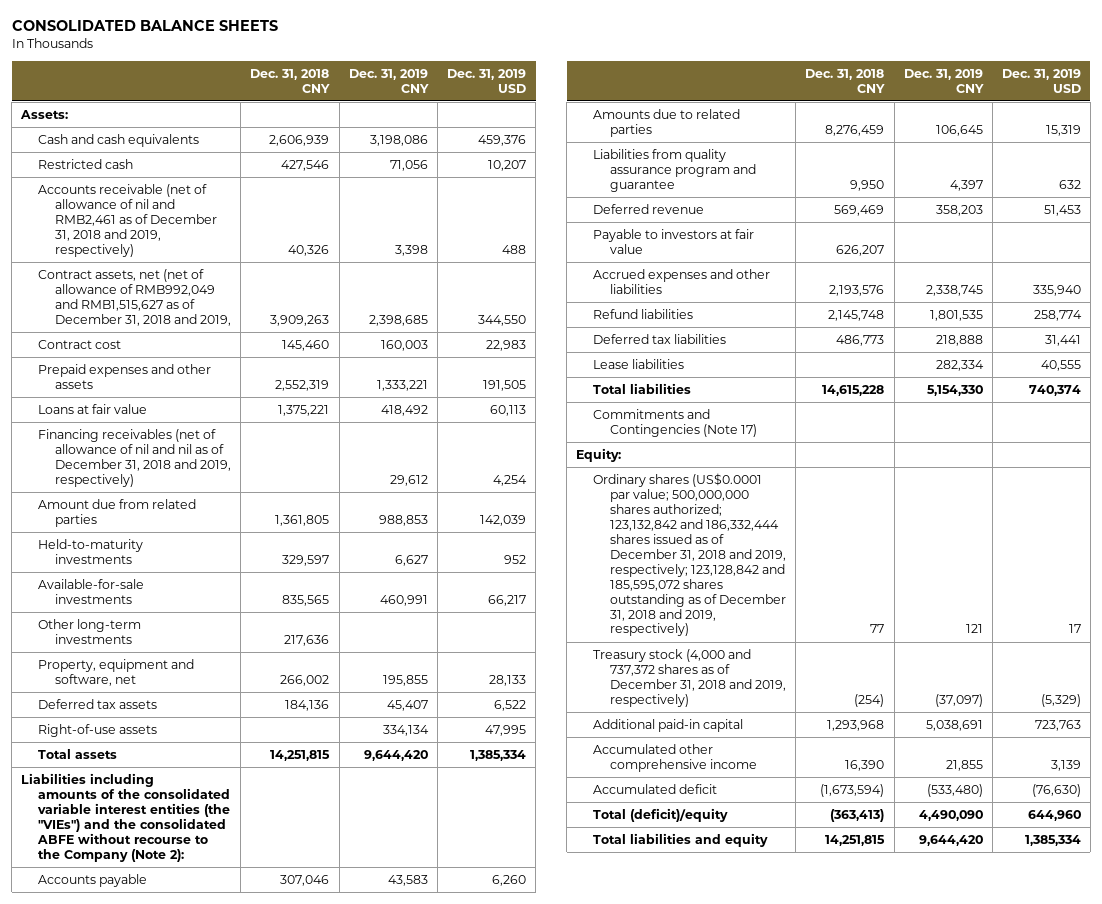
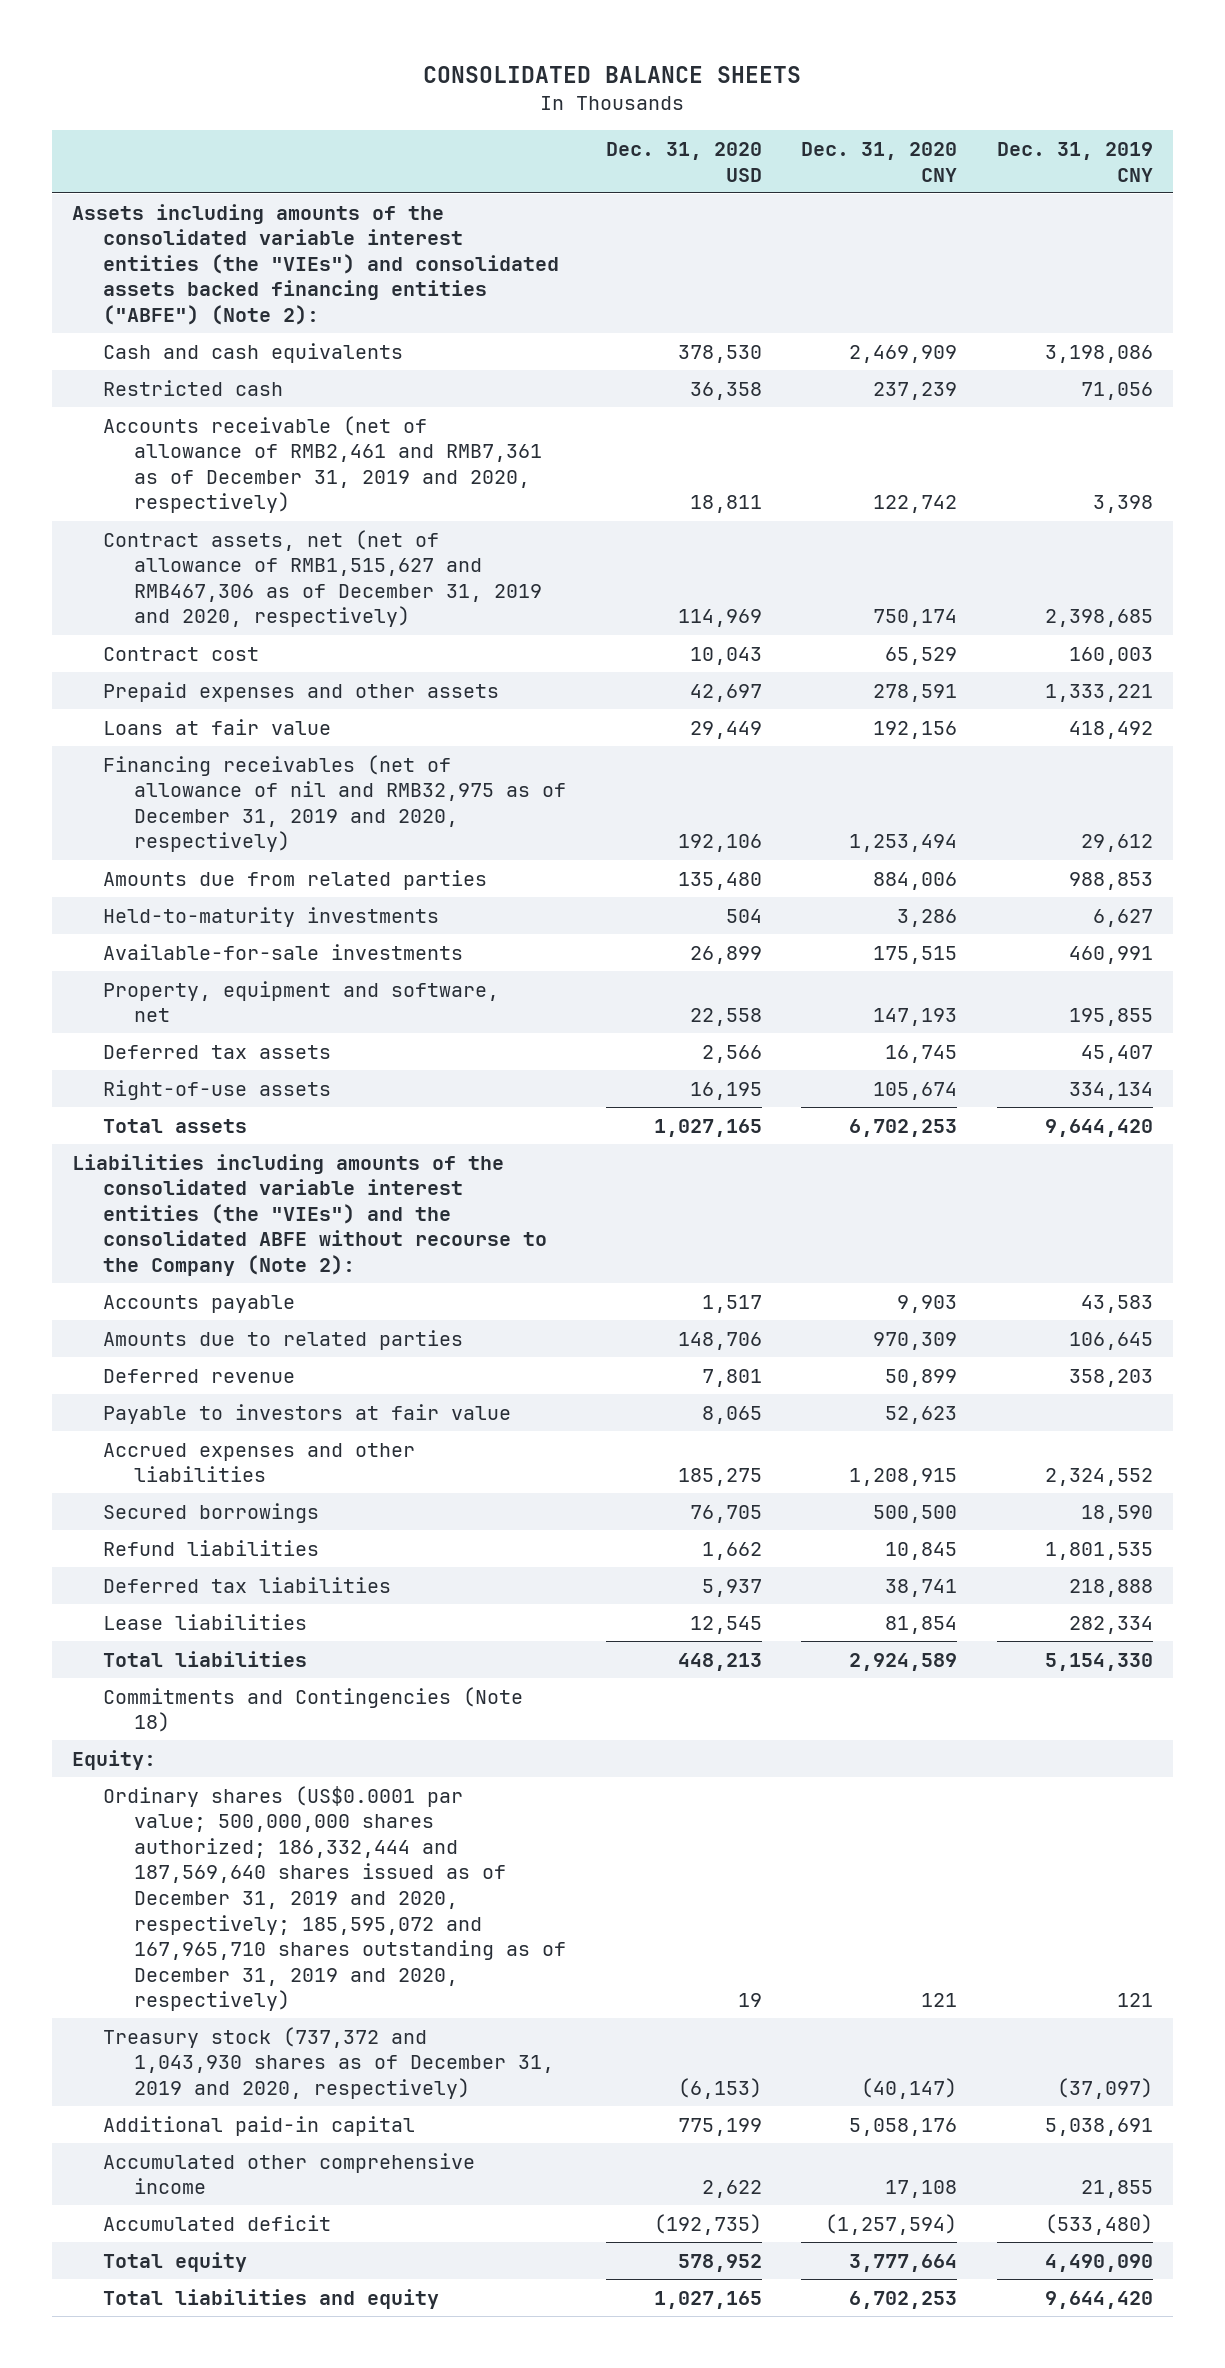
- | Dec. 31, 2018 CNY | Dec. 31, 2019 CNY | Dec. 31, 2019 USD
+ | Dec. 31, 2020 USD | Dec. 31, 2020 CNY | Dec. 31, 2019 CNY
- Assets:
+ Assets including amounts of the consolidated variable interest entities (the "VIEs") and consolidated assets backed financing entities ("ABFE") (Note 2):
- Accounts receivable (net of allowance of nil and RMB2,461 as of December 31, 2018 and 2019, respectively) | 40,326 | 3,398 | 488
- Contract assets, net (net of allowance of RMB992,049 and RMB1,515,627 as of December 31, 2018 and 2019, | 3,909,263 | 2,398,685 | 344,550
+ Accounts receivable (net of allowance of RMB2,461 and RMB7,361 as of December 31, 2019 and 2020, respectively) | 18,811 | 122,742 | 3,398
+ Contract assets, net (net of allowance of RMB1,515,627 and RMB467,306 as of December 31, 2019 and 2020, respectively) | 114,969 | 750,174 | 2,398,685
- Financing receivables (net of allowance of nil and nil as of December 31, 2018 and 2019, respectively) | | 29,612 | 4,254
- Amount due from related parties | 1,361,805 | 988,853 | 142,039
+ Financing receivables (net of allowance of nil and RMB32,975 as of December 31, 2019 and 2020, respectively) | 192,106 | 1,253,494 | 29,612
+ Amounts due from related parties | 135,480 | 884,006 | 988,853
- Other long-term investments | 217,636 | |
- Liabilities from quality assurance program and guarantee | 9,950 | 4,397 | 632
- Accrued expenses and other liabilities | 2,193,576 | 2,338,745 | 335,940
+ Accrued expenses and other liabilities | 185,275 | 1,208,915 | 2,324,552
+ Secured borrowings | 76,705 | 500,500 | 18,590
- Commitments and Contingencies (Note 17)
+ Commitments and Contingencies (Note 18)
- Ordinary shares (US$0.0001 par value; 500,000,000 shares authorized; 123,132,842 and 186,332,444 shares issued as of December 31, 2018 and 2019, respectively; 123,128,842 and 185,595,072 shares outstanding as of December 31, 2018 and 2019, respectively) | 77 | 121 | 17
- Treasury stock (4,000 and 737,372 shares as of December 31, 2018 and 2019, respectively) | (254) | (37,097) | (5,329)
+ Ordinary shares (US$0.0001 par value; 500,000,000 shares authorized; 186,332,444 and 187,569,640 shares issued as of December 31, 2019 and 2020, respectively; 185,595,072 and 167,965,710 shares outstanding as of December 31, 2019 and 2020, respectively) | 19 | 121 | 121
+ Treasury stock (737,372 and 1,043,930 shares as of December 31, 2019 and 2020, respectively) | (6,153) | (40,147) | (37,097)
- Total (deficit)/equity | (363,413) | 4,490,090 | 644,960
+ Total equity | 578,952 | 3,777,664 | 4,490,090

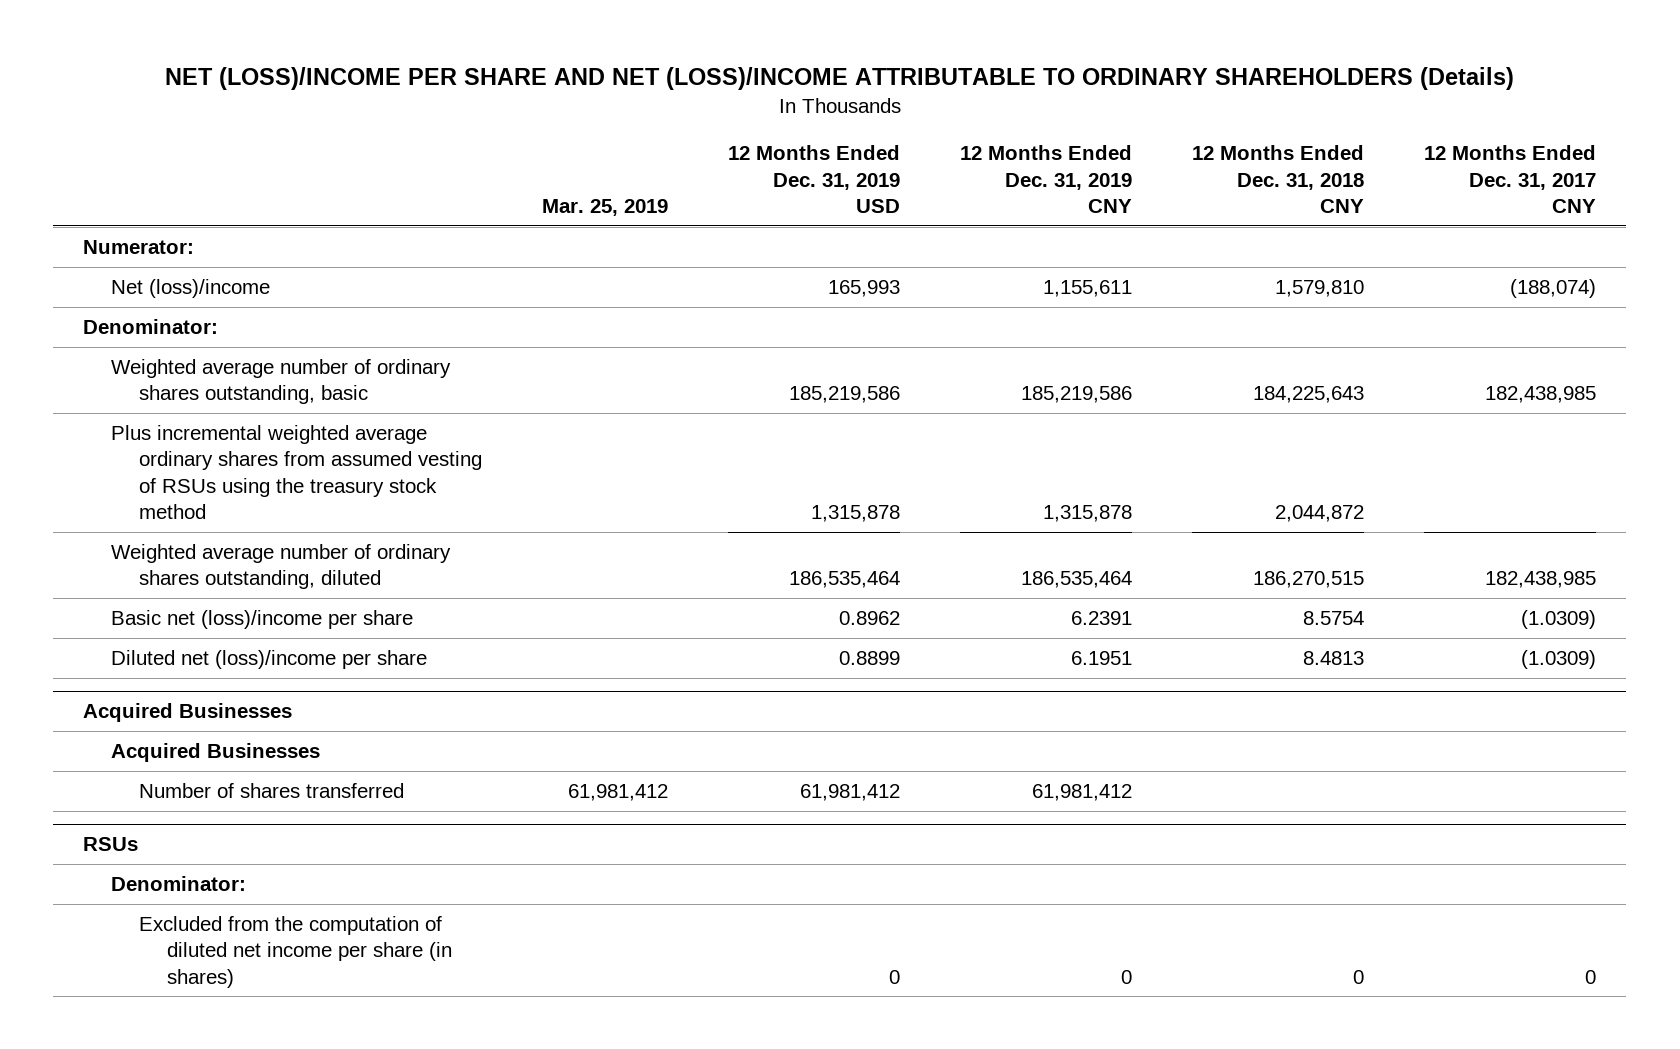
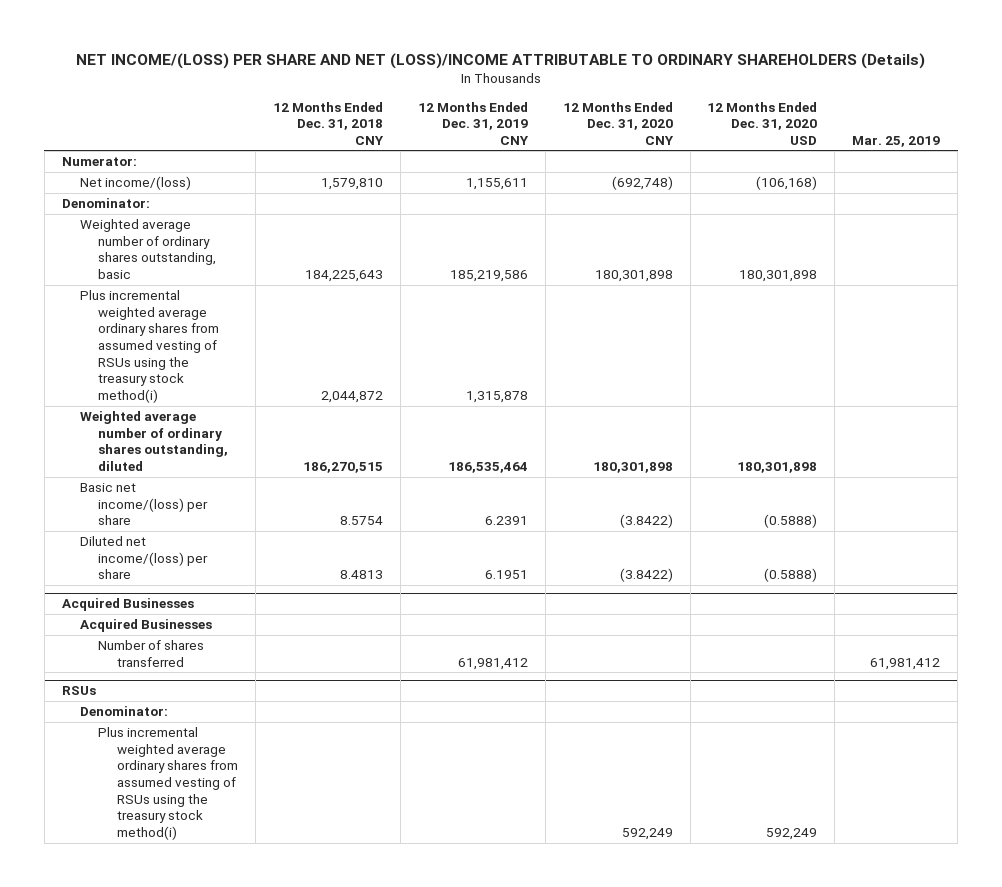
- NET (LOSS)/INCOME PER SHARE AND NET (LOSS)/INCOME ATTRIBUTABLE TO ORDINARY SHAREHOLDERS (Details)
+ NET INCOME/(LOSS) PER SHARE AND NET (LOSS)/INCOME ATTRIBUTABLE TO ORDINARY SHAREHOLDERS (Details)
- | Mar. 25, 2019 | 12 Months Ended Dec. 31, 2019 USD | 12 Months Ended Dec. 31, 2019 CNY | 12 Months Ended Dec. 31, 2018 CNY | 12 Months Ended Dec. 31, 2017 CNY
+ | 12 Months Ended Dec. 31, 2018 CNY | 12 Months Ended Dec. 31, 2019 CNY | 12 Months Ended Dec. 31, 2020 CNY | 12 Months Ended Dec. 31, 2020 USD | Mar. 25, 2019
- Net (loss)/income | | 165,993 | 1,155,611 | 1,579,810 | (188,074)
+ Net income/(loss) | 1,579,810 | 1,155,611 | (692,748) | (106,168) |
- Plus incremental weighted average ordinary shares from assumed vesting of RSUs using the treasury stock method | | 1,315,878 | 1,315,878 | 2,044,872 |
+ Plus incremental weighted average ordinary shares from assumed vesting of RSUs using the treasury stock method(i) | 2,044,872 | 1,315,878 | | |
- Basic net (loss)/income per share | | 0.8962 | 6.2391 | 8.5754 | (1.0309)
- Diluted net (loss)/income per share | | 0.8899 | 6.1951 | 8.4813 | (1.0309)
+ Basic net income/(loss) per share | 8.5754 | 6.2391 | (3.8422) | (0.5888) |
+ Diluted net income/(loss) per share | 8.4813 | 6.1951 | (3.8422) | (0.5888) |
@ RSUs
- Excluded from the computation of diluted net income per share (in shares) | | 0 | 0 | 0 | 0
+ Plus incremental weighted average ordinary shares from assumed vesting of RSUs using the treasury stock method(i) | | | 592,249 | 592,249 |

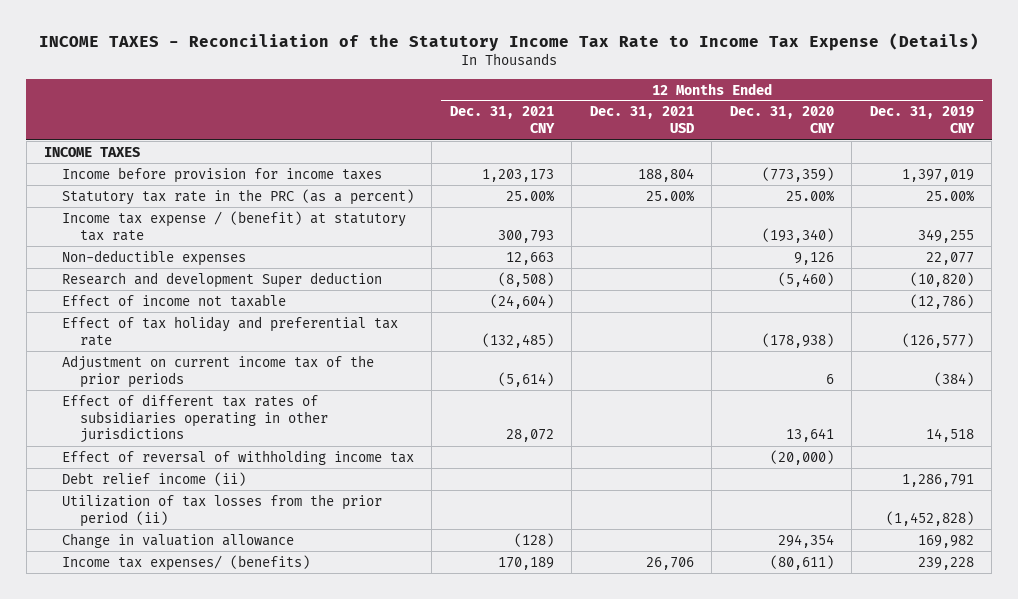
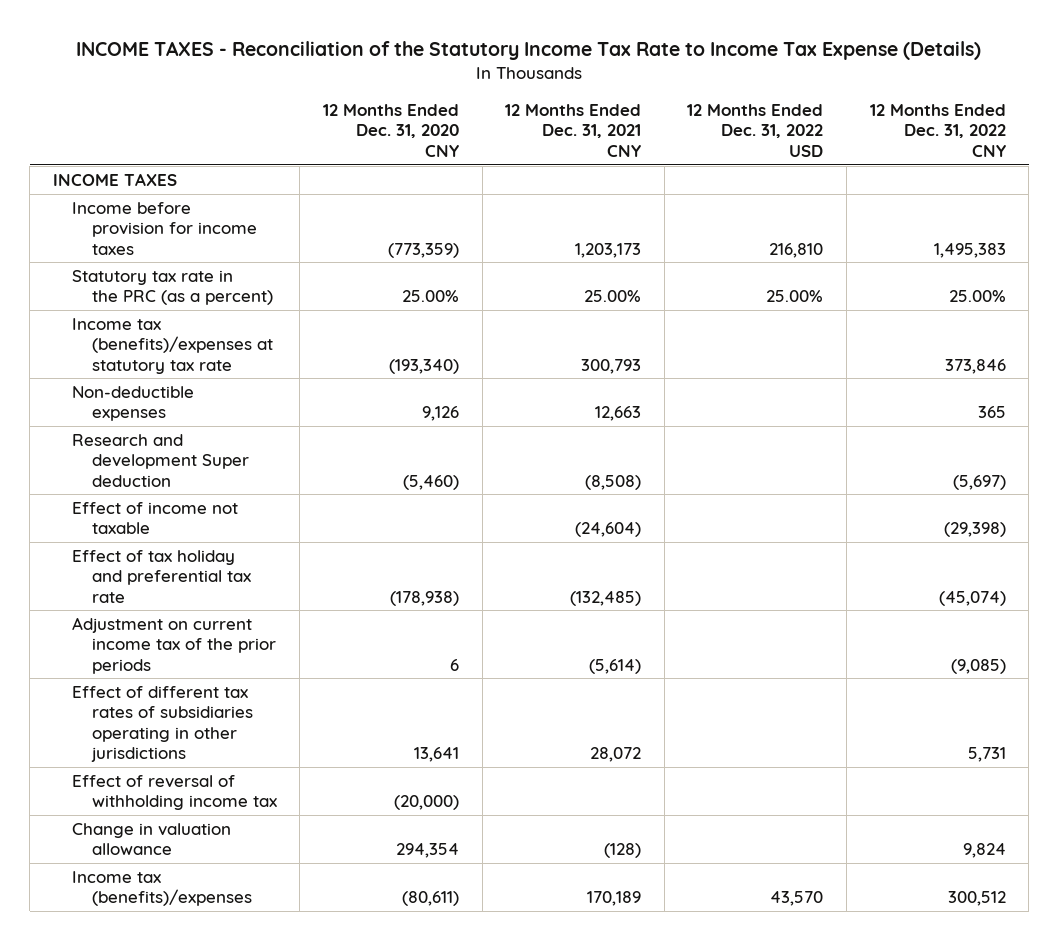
- | 12 Months Ended Dec. 31, 2021 CNY | 12 Months Ended Dec. 31, 2021 USD | 12 Months Ended Dec. 31, 2020 CNY | 12 Months Ended Dec. 31, 2019 CNY
+ | 12 Months Ended Dec. 31, 2020 CNY | 12 Months Ended Dec. 31, 2021 CNY | 12 Months Ended Dec. 31, 2022 USD | 12 Months Ended Dec. 31, 2022 CNY
- Income tax expense / (benefit) at statutory tax rate | 300,793 | | (193,340) | 349,255
+ Income tax (benefits)/expenses at statutory tax rate | (193,340) | 300,793 | | 373,846
- Debt relief income (ii) | | | | 1,286,791
- Utilization of tax losses from the prior period (ii) | | | | (1,452,828)
- Income tax expenses/ (benefits) | 170,189 | 26,706 | (80,611) | 239,228
+ Income tax (benefits)/expenses | (80,611) | 170,189 | 43,570 | 300,512

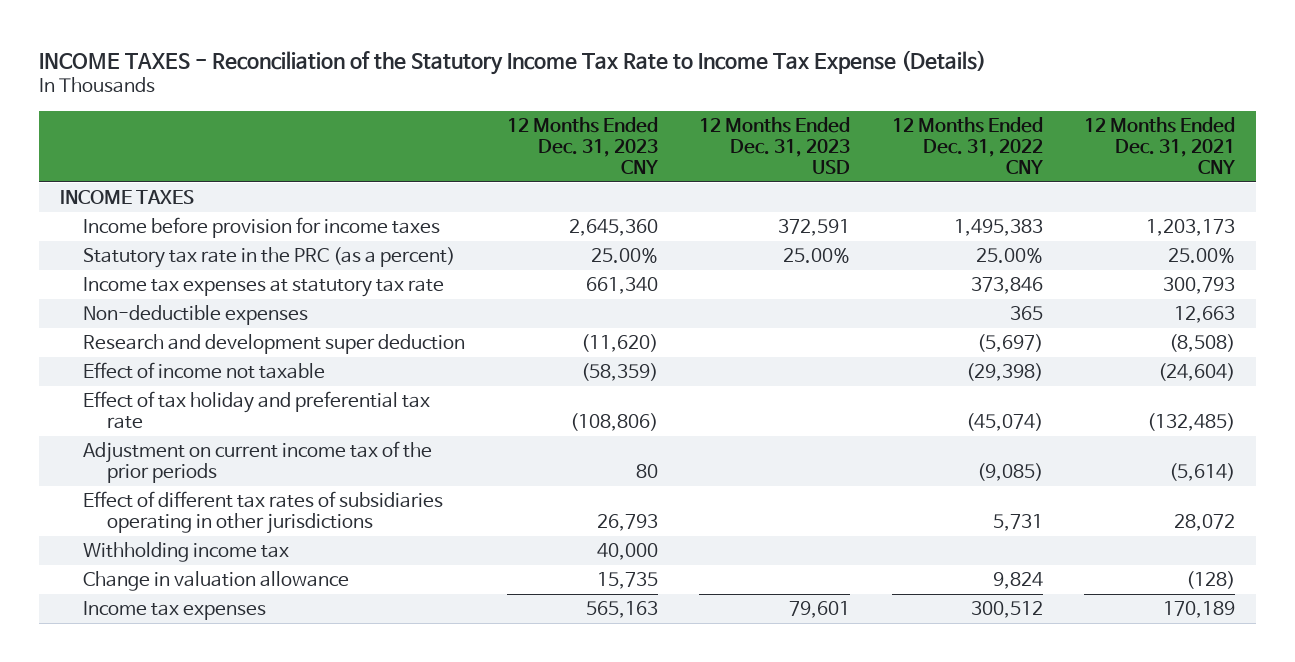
- | 12 Months Ended Dec. 31, 2020 CNY | 12 Months Ended Dec. 31, 2021 CNY | 12 Months Ended Dec. 31, 2022 USD | 12 Months Ended Dec. 31, 2022 CNY
+ | 12 Months Ended Dec. 31, 2023 CNY | 12 Months Ended Dec. 31, 2023 USD | 12 Months Ended Dec. 31, 2022 CNY | 12 Months Ended Dec. 31, 2021 CNY
- Income tax (benefits)/expenses at statutory tax rate | (193,340) | 300,793 | | 373,846
+ Income tax expenses at statutory tax rate | 661,340 | | 373,846 | 300,793
- Research and development Super deduction | (5,460) | (8,508) | | (5,697)
+ Research and development super deduction | (11,620) | | (5,697) | (8,508)
- Effect of reversal of withholding income tax | (20,000) | | |
+ Withholding income tax | 40,000 | | |
- Income tax (benefits)/expenses | (80,611) | 170,189 | 43,570 | 300,512
+ Income tax expenses | 565,163 | 79,601 | 300,512 | 170,189

